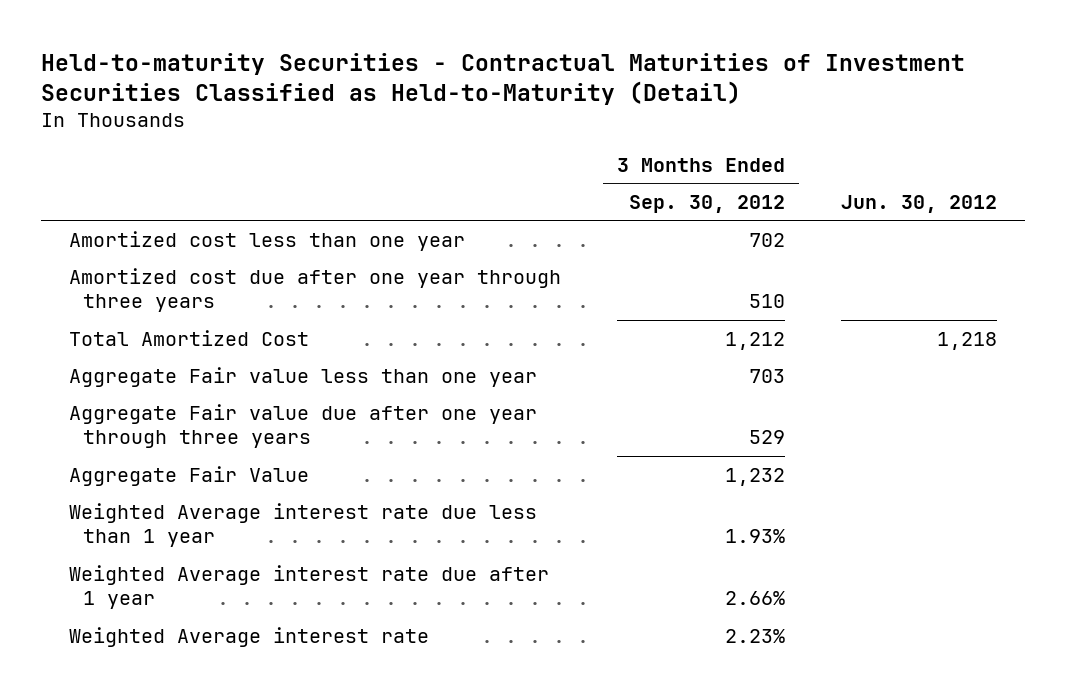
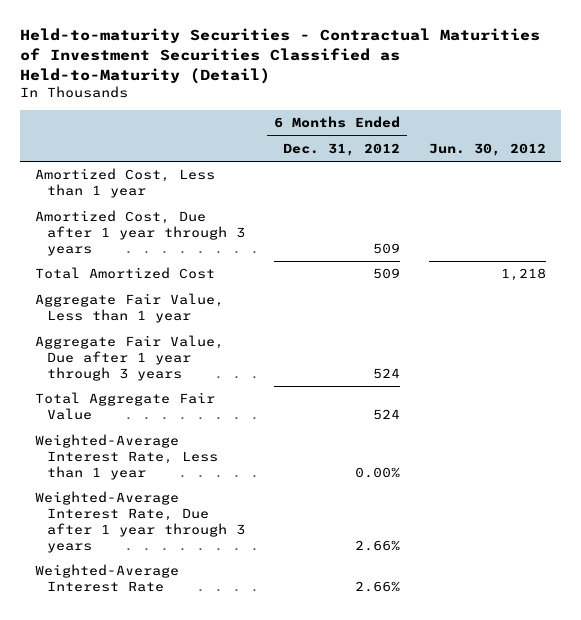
- | 3 Months Ended Sep. 30, 2012 | Jun. 30, 2012
+ | 6 Months Ended Dec. 31, 2012 | Jun. 30, 2012
- Amortized cost less than one year | 702 |
- Amortized cost due after one year through three years | 510 |
+ Amortized Cost, Less than 1 year
+ Amortized Cost, Due after 1 year through 3 years | 509 |
- Aggregate Fair value less than one year | 703 |
- Aggregate Fair value due after one year through three years | 529 |
- Aggregate Fair Value | 1,232 |
- Weighted Average interest rate due less than 1 year | 1.93% |
- Weighted Average interest rate due after 1 year | 2.66% |
- Weighted Average interest rate | 2.23% |
+ Aggregate Fair Value, Less than 1 year
+ Aggregate Fair Value, Due after 1 year through 3 years | 524 |
+ Total Aggregate Fair Value | 524 |
+ Weighted-Average Interest Rate, Less than 1 year | 0.00% |
+ Weighted-Average Interest Rate, Due after 1 year through 3 years | 2.66% |
+ Weighted-Average Interest Rate | 2.66% |

